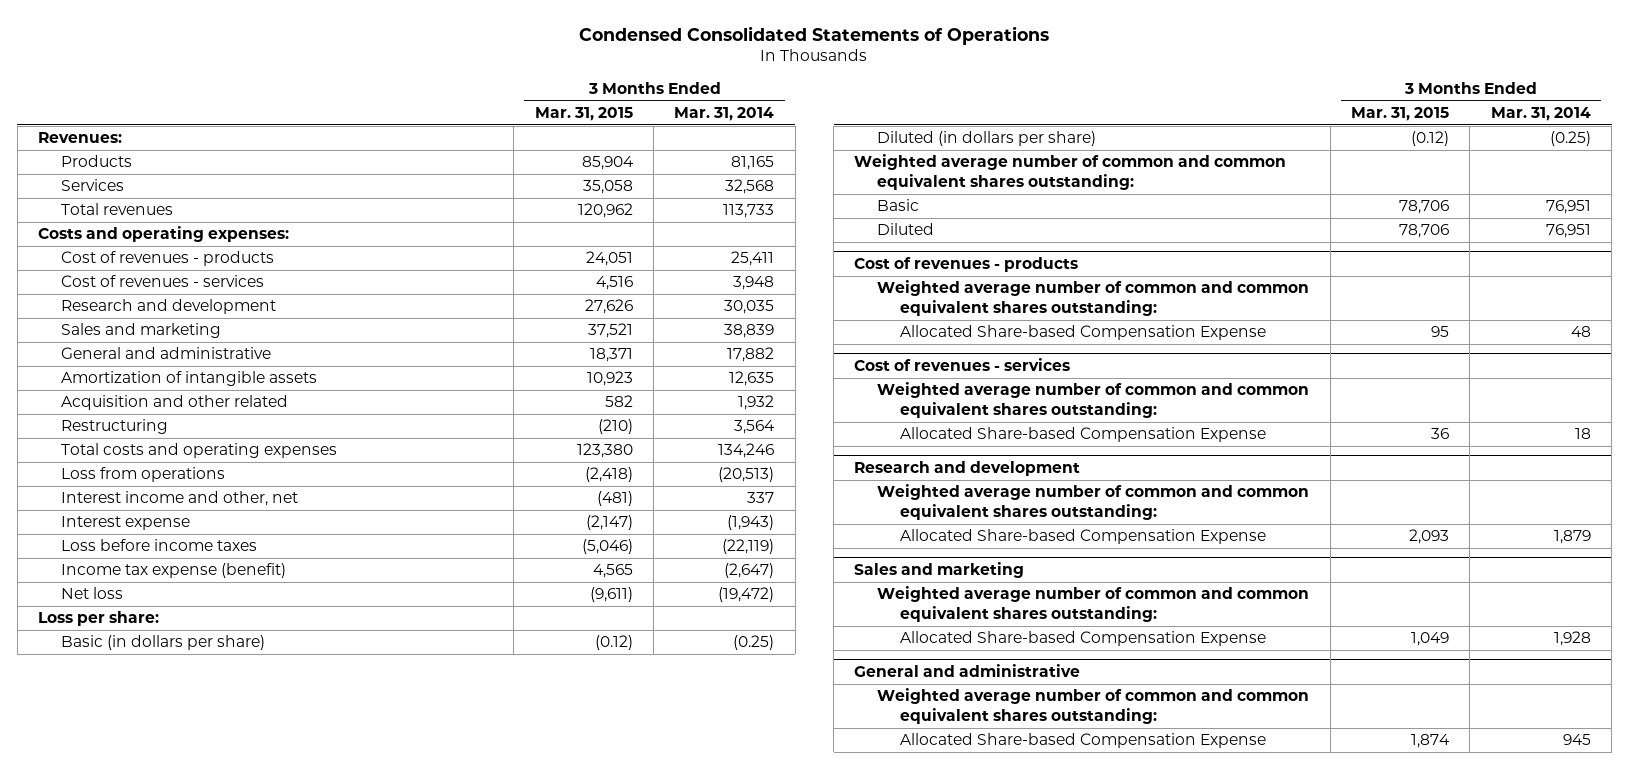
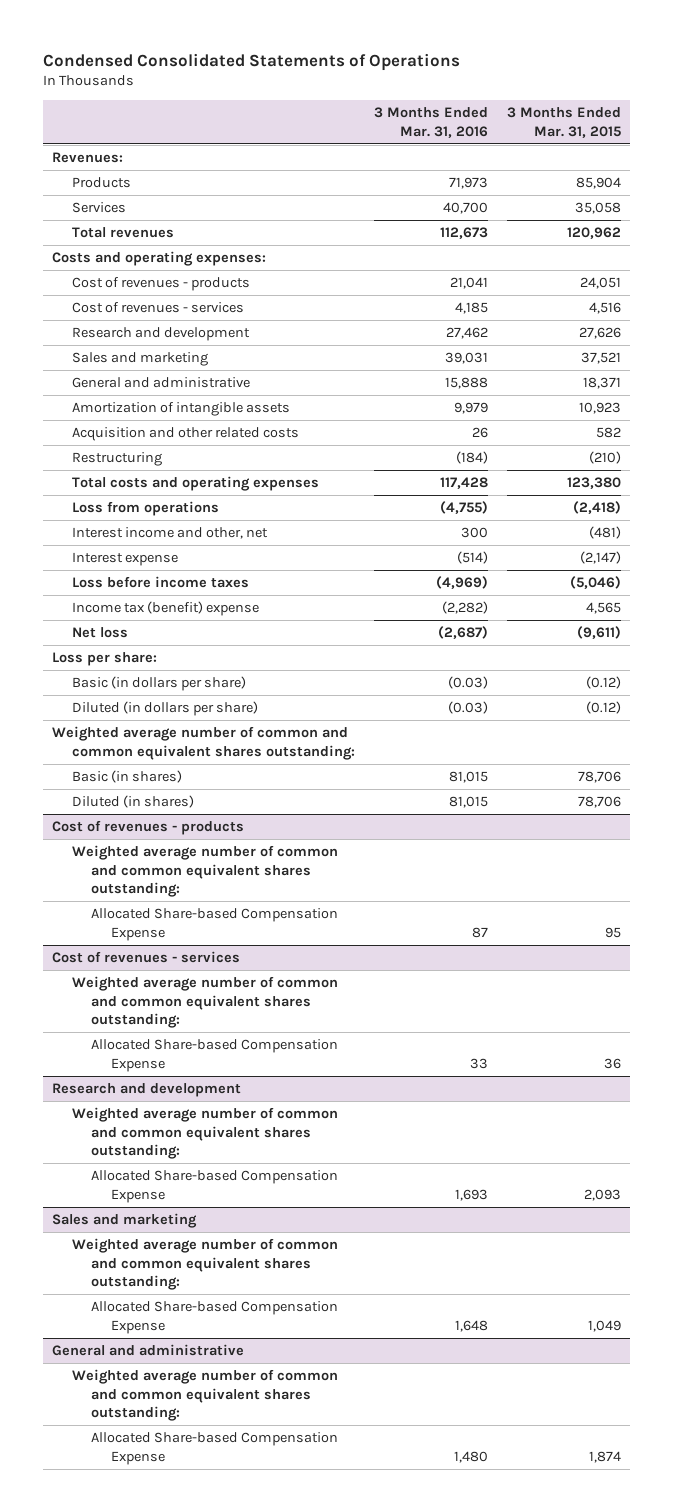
- | 3 Months Ended Mar. 31, 2015 | 3 Months Ended Mar. 31, 2014
+ | 3 Months Ended Mar. 31, 2016 | 3 Months Ended Mar. 31, 2015
- Acquisition and other related | 582 | 1,932
+ Acquisition and other related costs | 26 | 582
- Income tax expense (benefit) | 4,565 | (2,647)
+ Income tax (benefit) expense | (2,282) | 4,565
- Basic | 78,706 | 76,951
- Diluted | 78,706 | 76,951
+ Basic (in shares) | 81,015 | 78,706
+ Diluted (in shares) | 81,015 | 78,706

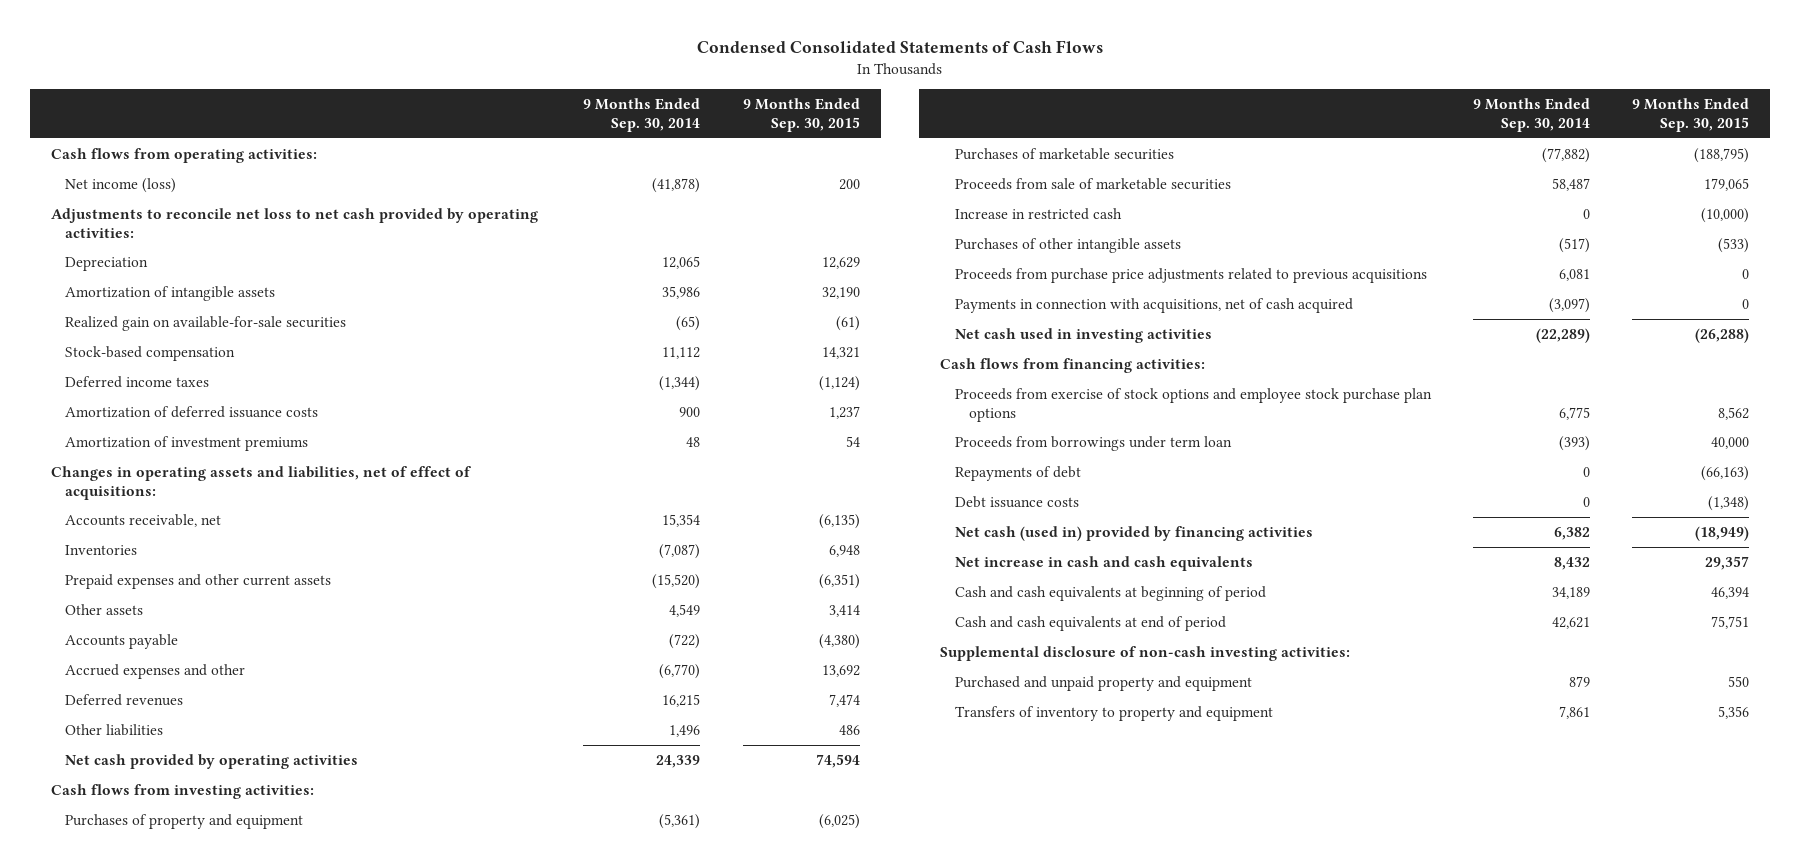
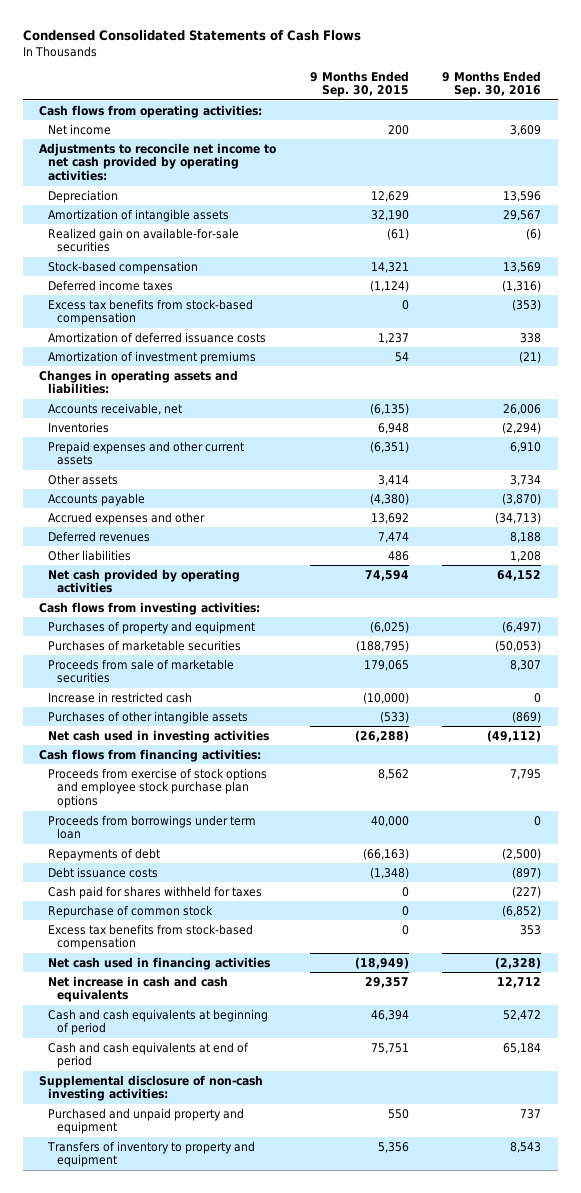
- | 9 Months Ended Sep. 30, 2014 | 9 Months Ended Sep. 30, 2015
+ | 9 Months Ended Sep. 30, 2015 | 9 Months Ended Sep. 30, 2016
- Net income (loss) | (41,878) | 200
- Adjustments to reconcile net loss to net cash provided by operating activities:
+ Net income | 200 | 3,609
+ Adjustments to reconcile net income to net cash provided by operating activities:
+ Excess tax benefits from stock-based compensation | 0 | (353)
- Changes in operating assets and liabilities, net of effect of acquisitions:
+ Changes in operating assets and liabilities:
- Proceeds from purchase price adjustments related to previous acquisitions | 6,081 | 0
- Payments in connection with acquisitions, net of cash acquired | (3,097) | 0
- Net cash (used in) provided by financing activities | 6,382 | (18,949)
+ Cash paid for shares withheld for taxes | 0 | (227)
+ Repurchase of common stock | 0 | (6,852)
+ Excess tax benefits from stock-based compensation | 0 | 353
+ Net cash used in financing activities | (18,949) | (2,328)

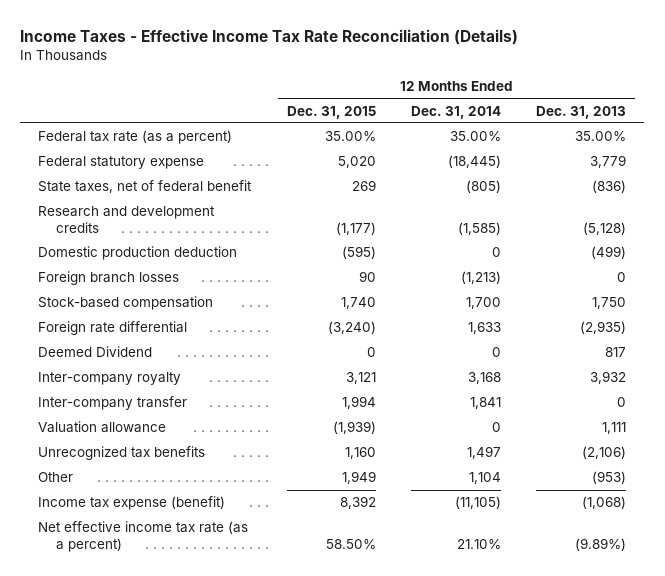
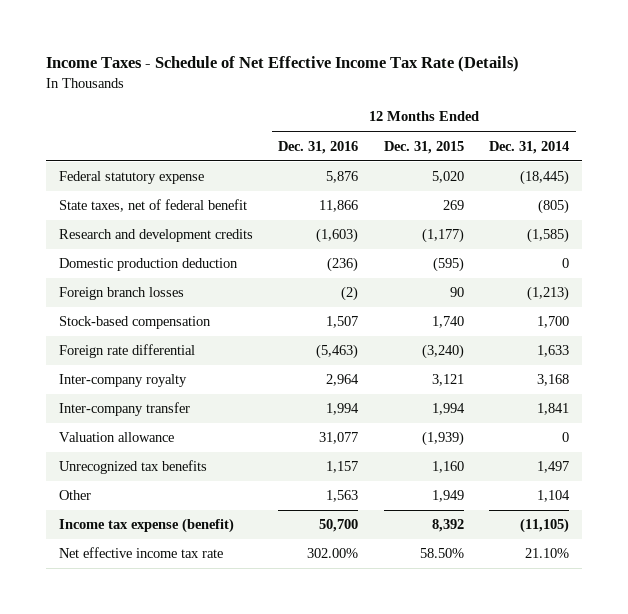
- Income Taxes - Effective Income Tax Rate Reconciliation (Details)
+ Income Taxes - Schedule of Net Effective Income Tax Rate (Details)
- | 12 Months Ended Dec. 31, 2015 | 12 Months Ended Dec. 31, 2014 | 12 Months Ended Dec. 31, 2013
+ | 12 Months Ended Dec. 31, 2016 | 12 Months Ended Dec. 31, 2015 | 12 Months Ended Dec. 31, 2014
- Federal tax rate (as a percent) | 35.00% | 35.00% | 35.00%
- Deemed Dividend | 0 | 0 | 817
- Net effective income tax rate (as a percent) | 58.50% | 21.10% | (9.89%)
+ Net effective income tax rate | 302.00% | 58.50% | 21.10%

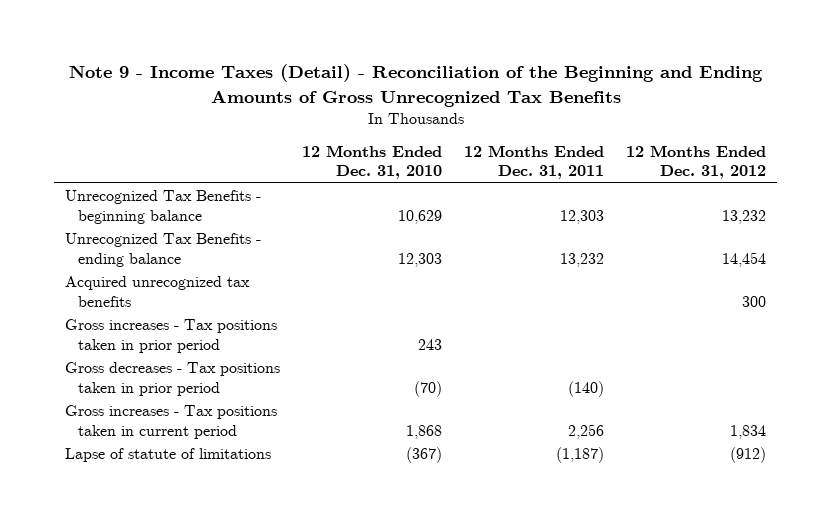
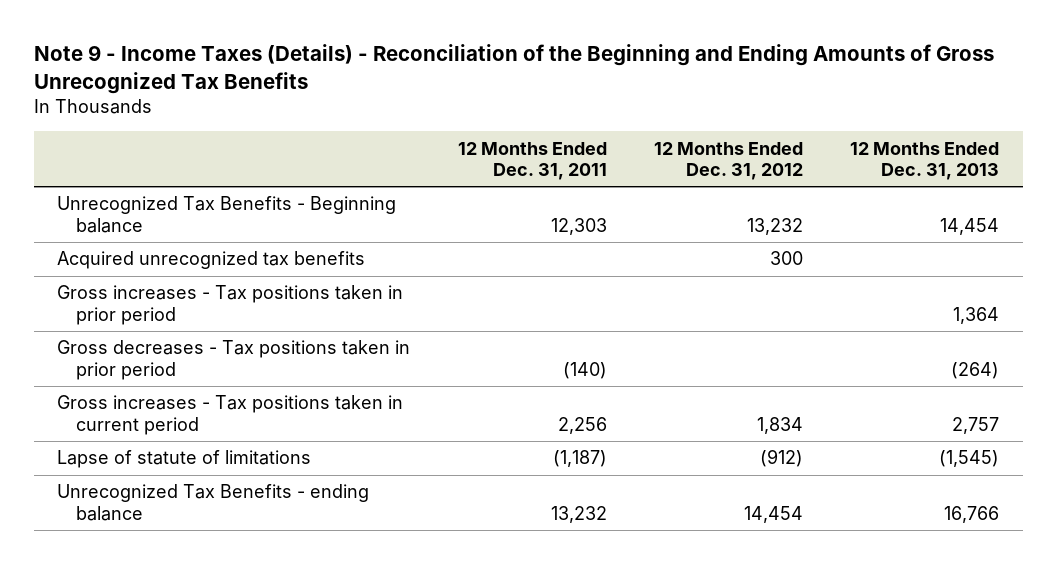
- Note 9 - Income Taxes (Detail) - Reconciliation of the Beginning and Ending Amounts of Gross Unrecognized Tax Benefits
+ Note 9 - Income Taxes (Details) - Reconciliation of the Beginning and Ending Amounts of Gross Unrecognized Tax Benefits
- | 12 Months Ended Dec. 31, 2010 | 12 Months Ended Dec. 31, 2011 | 12 Months Ended Dec. 31, 2012
+ | 12 Months Ended Dec. 31, 2011 | 12 Months Ended Dec. 31, 2012 | 12 Months Ended Dec. 31, 2013
- Unrecognized Tax Benefits - beginning balance | 10,629 | 12,303 | 13,232
+ Unrecognized Tax Benefits - Beginning balance | 12,303 | 13,232 | 14,454
moved down: Unrecognized Tax Benefits - ending balance | 13,232 | 14,454 | 16,766

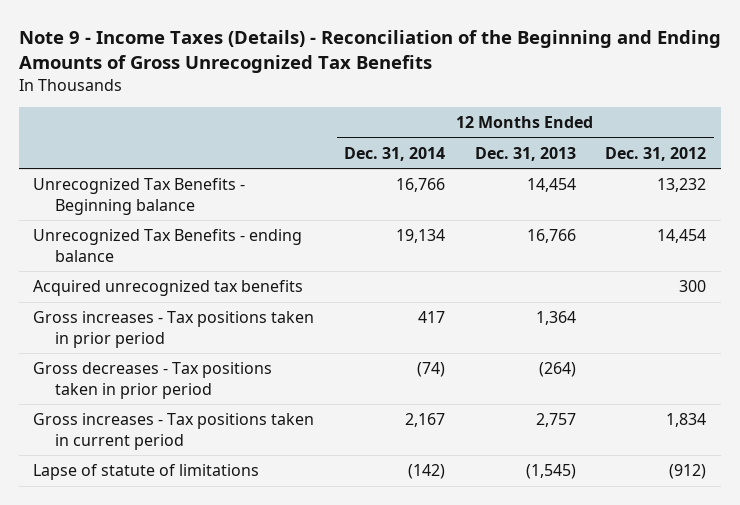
- | 12 Months Ended Dec. 31, 2011 | 12 Months Ended Dec. 31, 2012 | 12 Months Ended Dec. 31, 2013
+ | 12 Months Ended Dec. 31, 2014 | 12 Months Ended Dec. 31, 2013 | 12 Months Ended Dec. 31, 2012
moved up: Unrecognized Tax Benefits - ending balance | 19,134 | 16,766 | 14,454

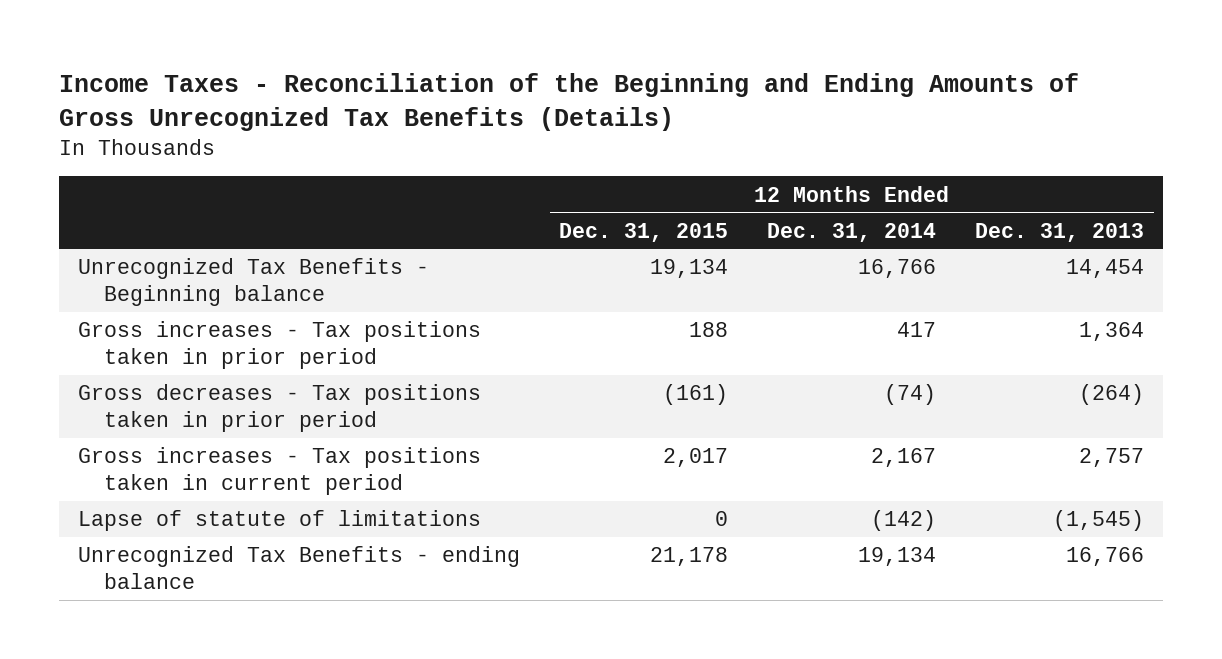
- Note 9 - Income Taxes (Details) - Reconciliation of the Beginning and Ending Amounts of Gross Unrecognized Tax Benefits
+ Income Taxes - Reconciliation of the Beginning and Ending Amounts of Gross Unrecognized Tax Benefits (Details)
- | 12 Months Ended Dec. 31, 2014 | 12 Months Ended Dec. 31, 2013 | 12 Months Ended Dec. 31, 2012
+ | 12 Months Ended Dec. 31, 2015 | 12 Months Ended Dec. 31, 2014 | 12 Months Ended Dec. 31, 2013
- Acquired unrecognized tax benefits | | | 300
moved down: Unrecognized Tax Benefits - ending balance | 21,178 | 19,134 | 16,766

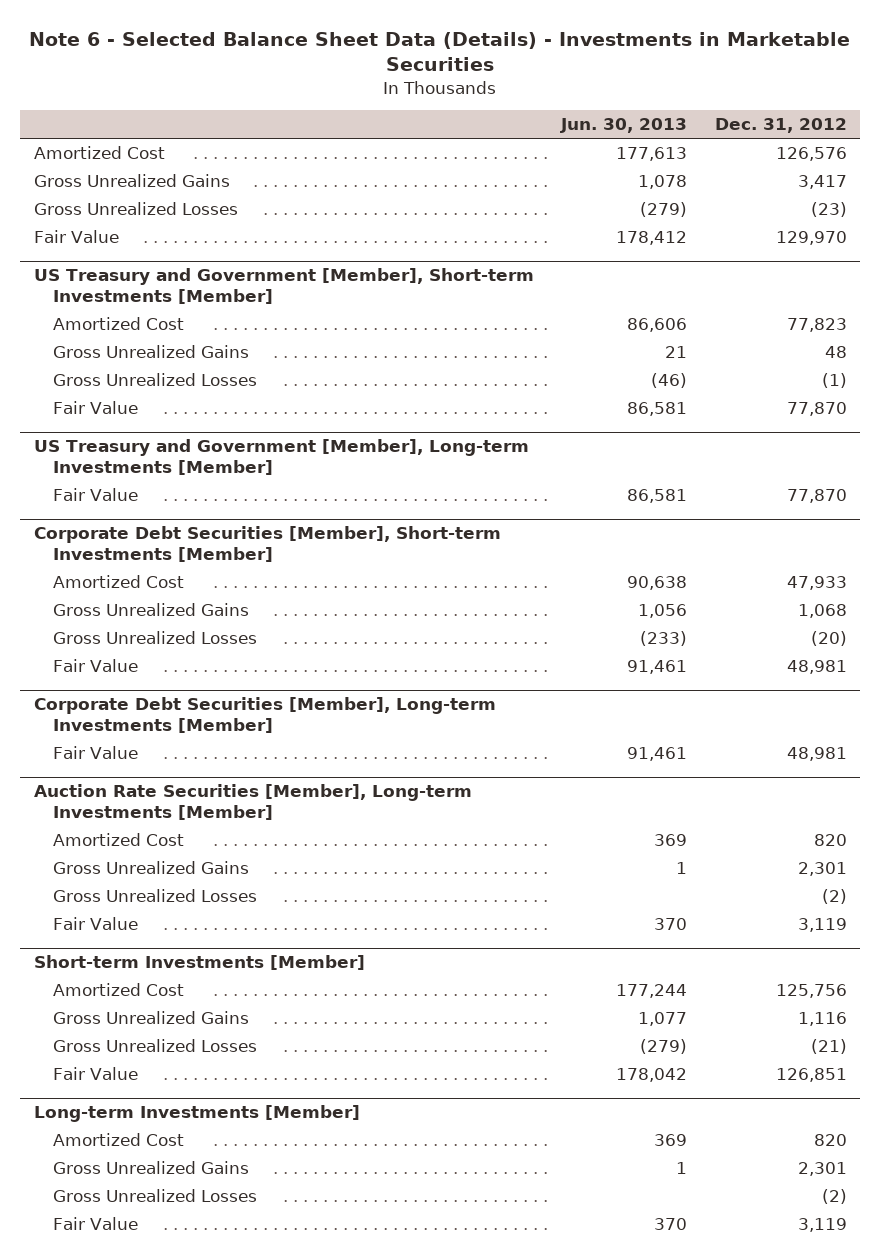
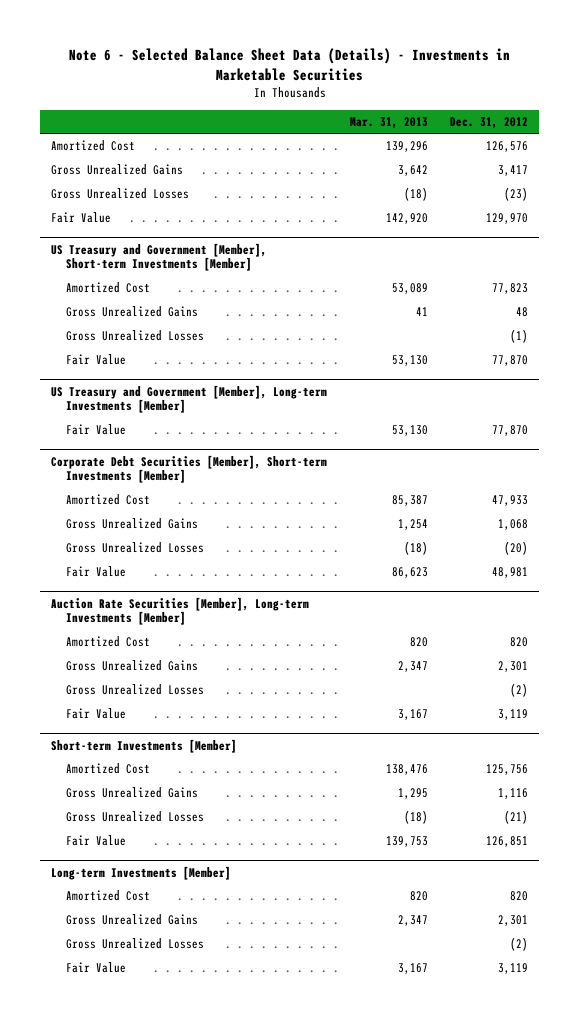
- | Jun. 30, 2013 | Dec. 31, 2012
+ | Mar. 31, 2013 | Dec. 31, 2012
- Corporate Debt Securities [Member], Long-term Investments [Member]
- Fair Value | 91,461 | 48,981

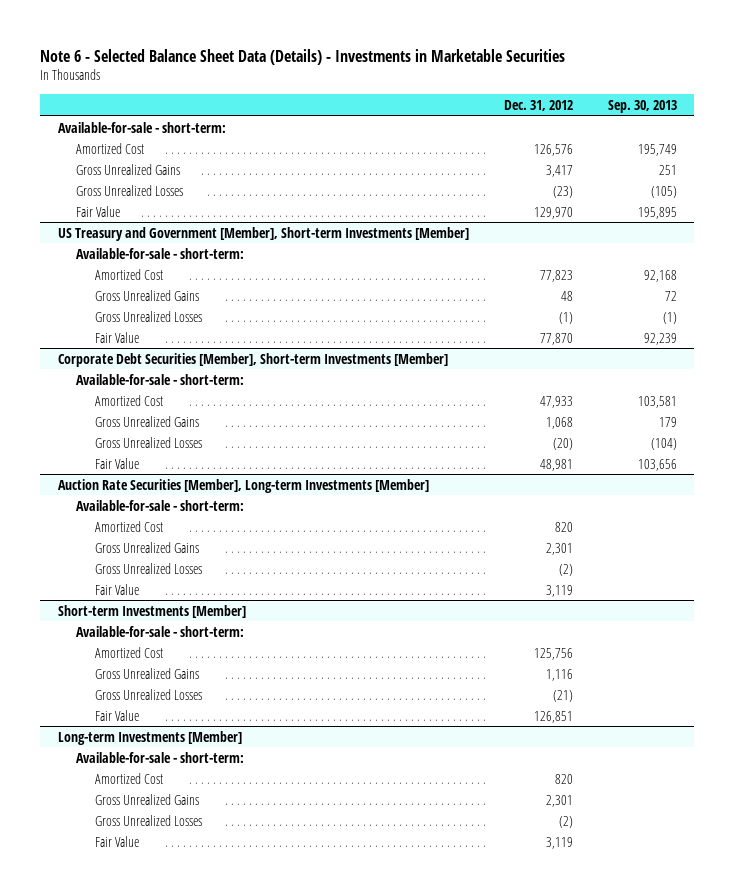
- | Mar. 31, 2013 | Dec. 31, 2012
+ | Dec. 31, 2012 | Sep. 30, 2013
+ Available-for-sale - short-term:
@ US Treasury and Government [Member], Short-term Investments [Member]
+ Available-for-sale - short-term:
- US Treasury and Government [Member], Long-term Investments [Member]
- Fair Value | 53,130 | 77,870
@ Corporate Debt Securities [Member], Short-term Investments [Member]
+ Available-for-sale - short-term:
@ Auction Rate Securities [Member], Long-term Investments [Member]
+ Available-for-sale - short-term:
@ Short-term Investments [Member]
+ Available-for-sale - short-term:
@ Long-term Investments [Member]
+ Available-for-sale - short-term:

